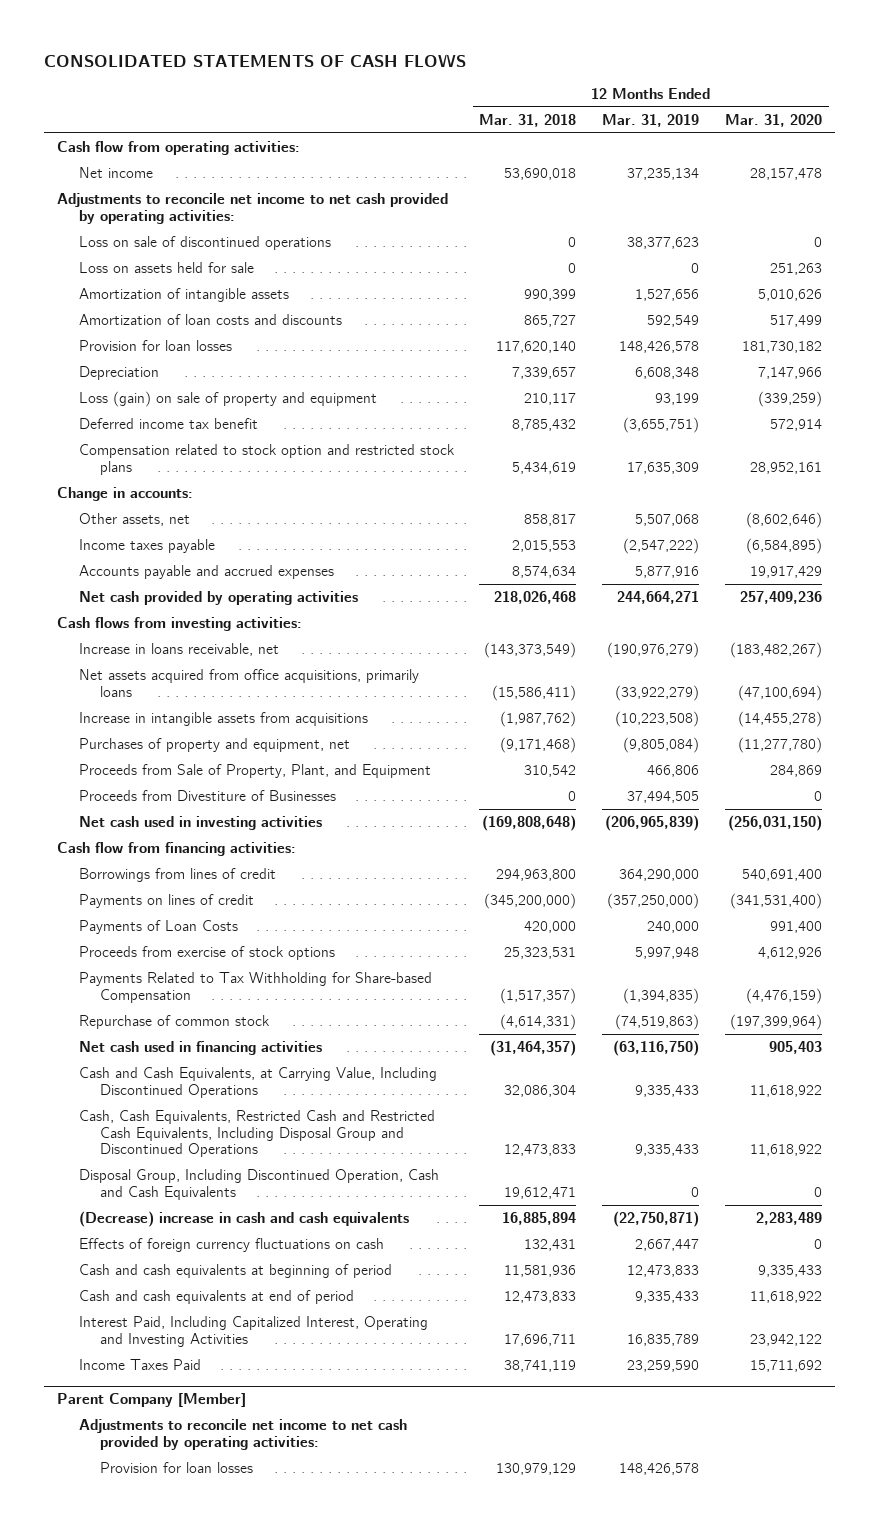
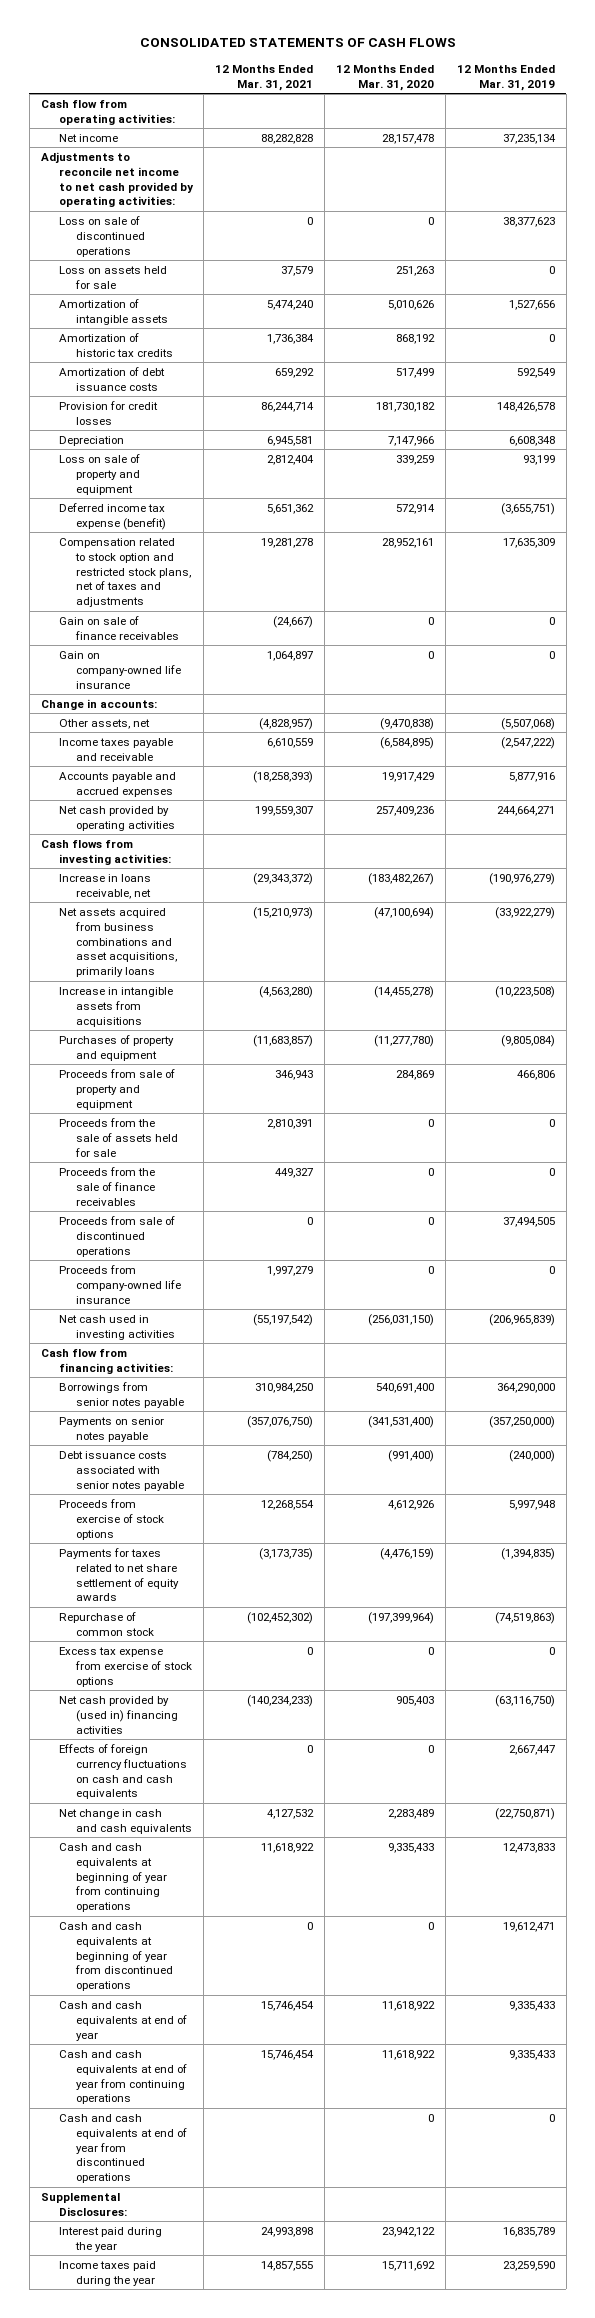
- | 12 Months Ended Mar. 31, 2018 | 12 Months Ended Mar. 31, 2019 | 12 Months Ended Mar. 31, 2020
+ | 12 Months Ended Mar. 31, 2021 | 12 Months Ended Mar. 31, 2020 | 12 Months Ended Mar. 31, 2019
- Amortization of loan costs and discounts | 865,727 | 592,549 | 517,499
- Provision for loan losses | 117,620,140 | 148,426,578 | 181,730,182
+ Amortization of historic tax credits | 1,736,384 | 868,192 | 0
+ Amortization of debt issuance costs | 659,292 | 517,499 | 592,549
+ Provision for credit losses | 86,244,714 | 181,730,182 | 148,426,578
- Loss (gain) on sale of property and equipment | 210,117 | 93,199 | (339,259)
- Deferred income tax benefit | 8,785,432 | (3,655,751) | 572,914
- Compensation related to stock option and restricted stock plans | 5,434,619 | 17,635,309 | 28,952,161
+ Loss on sale of property and equipment | 2,812,404 | 339,259 | 93,199
+ Deferred income tax expense (benefit) | 5,651,362 | 572,914 | (3,655,751)
+ Compensation related to stock option and restricted stock plans, net of taxes and adjustments | 19,281,278 | 28,952,161 | 17,635,309
+ Gain on sale of finance receivables | (24,667) | 0 | 0
+ Gain on company-owned life insurance | 1,064,897 | 0 | 0
- Other assets, net | 858,817 | 5,507,068 | (8,602,646)
- Income taxes payable | 2,015,553 | (2,547,222) | (6,584,895)
+ Other assets, net | (4,828,957) | (9,470,838) | (5,507,068)
+ Income taxes payable and receivable | 6,610,559 | (6,584,895) | (2,547,222)
- Net assets acquired from office acquisitions, primarily loans | (15,586,411) | (33,922,279) | (47,100,694)
+ Net assets acquired from business combinations and asset acquisitions, primarily loans | (15,210,973) | (47,100,694) | (33,922,279)
- Purchases of property and equipment, net | (9,171,468) | (9,805,084) | (11,277,780)
- Proceeds from Sale of Property, Plant, and Equipment | 310,542 | 466,806 | 284,869
- Proceeds from Divestiture of Businesses | 0 | 37,494,505 | 0
+ Purchases of property and equipment | (11,683,857) | (11,277,780) | (9,805,084)
+ Proceeds from sale of property and equipment | 346,943 | 284,869 | 466,806
+ Proceeds from the sale of assets held for sale | 2,810,391 | 0 | 0
+ Proceeds from the sale of finance receivables | 449,327 | 0 | 0
+ Proceeds from sale of discontinued operations | 0 | 0 | 37,494,505
+ Proceeds from company-owned life insurance | 1,997,279 | 0 | 0
- Borrowings from lines of credit | 294,963,800 | 364,290,000 | 540,691,400
- Payments on lines of credit | (345,200,000) | (357,250,000) | (341,531,400)
- Payments of Loan Costs | 420,000 | 240,000 | 991,400
+ Borrowings from senior notes payable | 310,984,250 | 540,691,400 | 364,290,000
+ Payments on senior notes payable | (357,076,750) | (341,531,400) | (357,250,000)
+ Debt issuance costs associated with senior notes payable | (784,250) | (991,400) | (240,000)
- Payments Related to Tax Withholding for Share-based Compensation | (1,517,357) | (1,394,835) | (4,476,159)
+ Payments for taxes related to net share settlement of equity awards | (3,173,735) | (4,476,159) | (1,394,835)
- Net cash used in financing activities | (31,464,357) | (63,116,750) | 905,403
- Cash and Cash Equivalents, at Carrying Value, Including Discontinued Operations | 32,086,304 | 9,335,433 | 11,618,922
- Cash, Cash Equivalents, Restricted Cash and Restricted Cash Equivalents, Including Disposal Group and Discontinued Operations | 12,473,833 | 9,335,433 | 11,618,922
- Disposal Group, Including Discontinued Operation, Cash and Cash Equivalents | 19,612,471 | 0 | 0
- (Decrease) increase in cash and cash equivalents | 16,885,894 | (22,750,871) | 2,283,489
- Effects of foreign currency fluctuations on cash | 132,431 | 2,667,447 | 0
- Cash and cash equivalents at beginning of period | 11,581,936 | 12,473,833 | 9,335,433
- Cash and cash equivalents at end of period | 12,473,833 | 9,335,433 | 11,618,922
- Interest Paid, Including Capitalized Interest, Operating and Investing Activities | 17,696,711 | 16,835,789 | 23,942,122
- Income Taxes Paid | 38,741,119 | 23,259,590 | 15,711,692
- Parent Company [Member]
- Adjustments to reconcile net income to net cash provided by operating activities:
- Provision for loan losses | 130,979,129 | 148,426,578 |
+ Excess tax expense from exercise of stock options | 0 | 0 | 0
+ Net cash provided by (used in) financing activities | (140,234,233) | 905,403 | (63,116,750)
+ Effects of foreign currency fluctuations on cash and cash equivalents | 0 | 0 | 2,667,447
+ Net change in cash and cash equivalents | 4,127,532 | 2,283,489 | (22,750,871)
+ Cash and cash equivalents at beginning of year from continuing operations | 11,618,922 | 9,335,433 | 12,473,833
+ Cash and cash equivalents at beginning of year from discontinued operations | 0 | 0 | 19,612,471
+ Cash and cash equivalents at end of year | 15,746,454 | 11,618,922 | 9,335,433
+ Cash and cash equivalents at end of year from continuing operations | 15,746,454 | 11,618,922 | 9,335,433
+ Cash and cash equivalents at end of year from discontinued operations | | 0 | 0
+ Supplemental Disclosures:
+ Interest paid during the year | 24,993,898 | 23,942,122 | 16,835,789
+ Income taxes paid during the year | 14,857,555 | 15,711,692 | 23,259,590

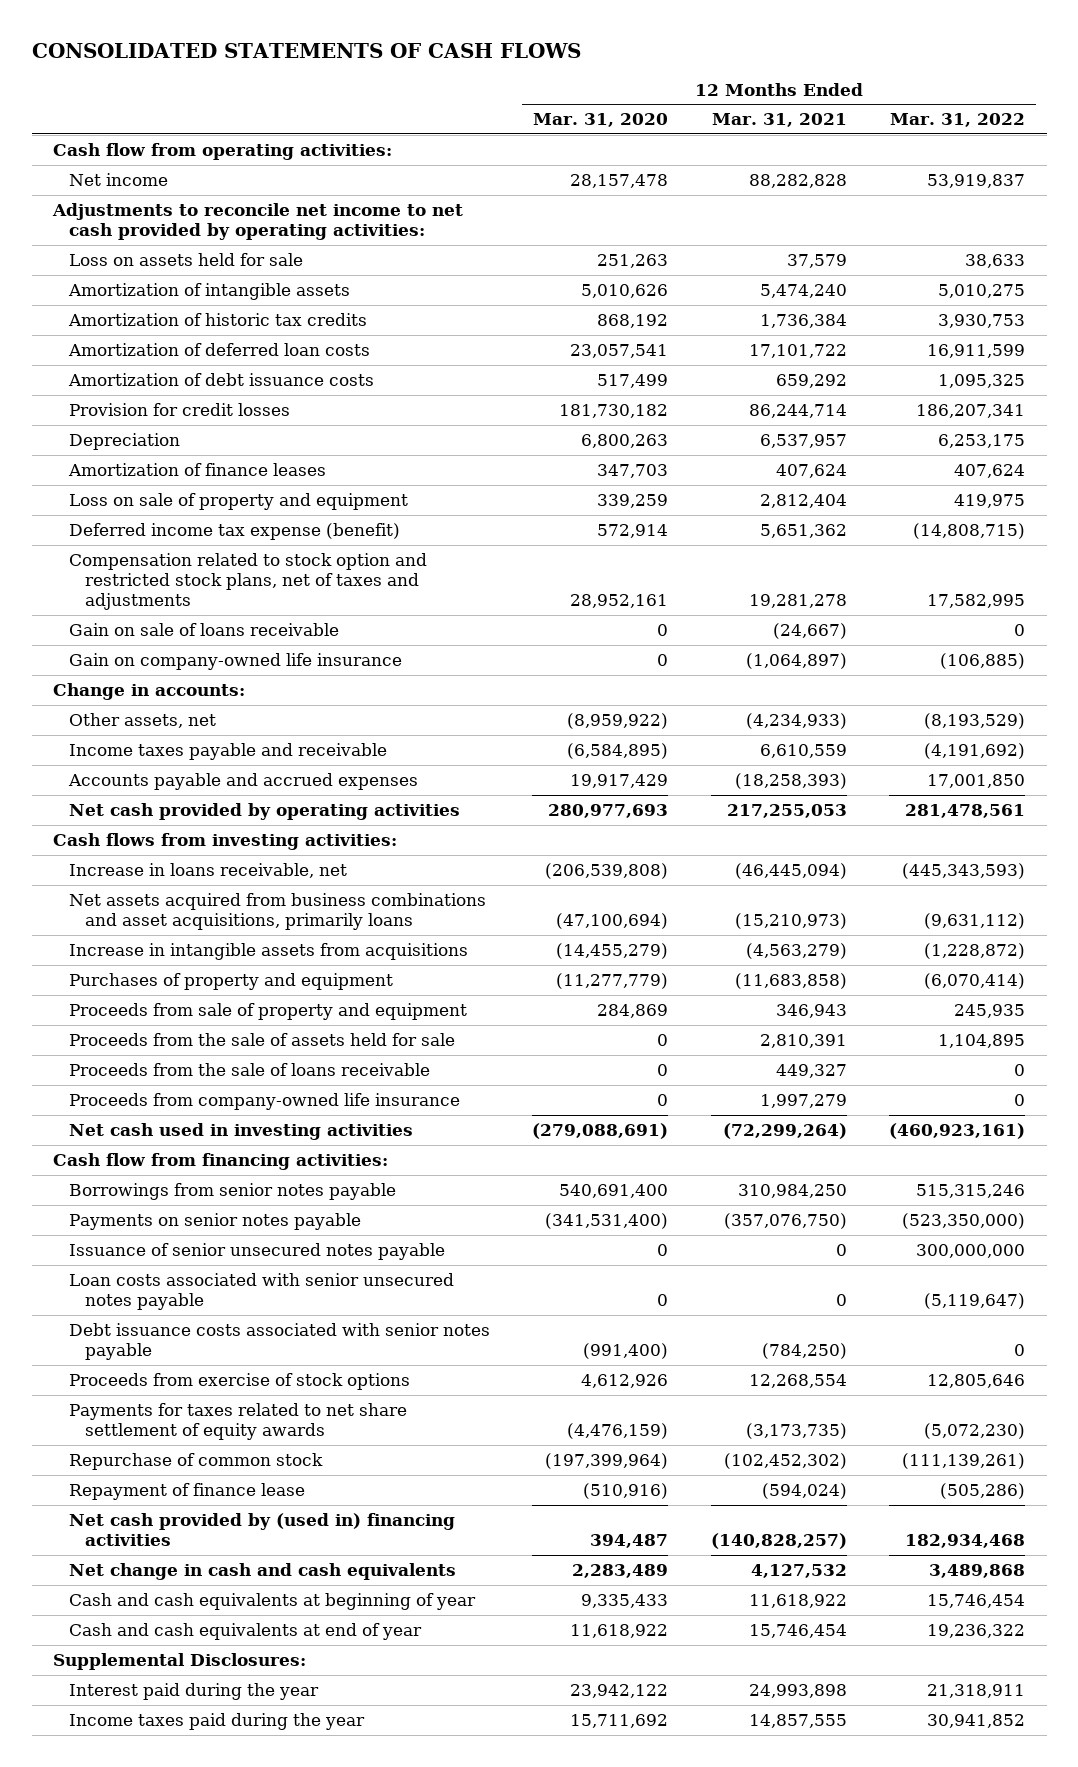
- | 12 Months Ended Mar. 31, 2021 | 12 Months Ended Mar. 31, 2020 | 12 Months Ended Mar. 31, 2019
+ | 12 Months Ended Mar. 31, 2020 | 12 Months Ended Mar. 31, 2021 | 12 Months Ended Mar. 31, 2022
- Loss on sale of discontinued operations | 0 | 0 | 38,377,623
+ Amortization of deferred loan costs | 23,057,541 | 17,101,722 | 16,911,599
- Depreciation | 6,945,581 | 7,147,966 | 6,608,348
+ Depreciation | 6,800,263 | 6,537,957 | 6,253,175
+ Amortization of finance leases | 347,703 | 407,624 | 407,624
- Gain on sale of finance receivables | (24,667) | 0 | 0
- Gain on company-owned life insurance | 1,064,897 | 0 | 0
+ Gain on sale of loans receivable | 0 | (24,667) | 0
+ Gain on company-owned life insurance | 0 | (1,064,897) | (106,885)
- Other assets, net | (4,828,957) | (9,470,838) | (5,507,068)
+ Other assets, net | (8,959,922) | (4,234,933) | (8,193,529)
- Net cash provided by operating activities | 199,559,307 | 257,409,236 | 244,664,271
+ Net cash provided by operating activities | 280,977,693 | 217,255,053 | 281,478,561
- Increase in loans receivable, net | (29,343,372) | (183,482,267) | (190,976,279)
+ Increase in loans receivable, net | (206,539,808) | (46,445,094) | (445,343,593)
- Increase in intangible assets from acquisitions | (4,563,280) | (14,455,278) | (10,223,508)
- Purchases of property and equipment | (11,683,857) | (11,277,780) | (9,805,084)
+ Increase in intangible assets from acquisitions | (14,455,279) | (4,563,279) | (1,228,872)
+ Purchases of property and equipment | (11,277,779) | (11,683,858) | (6,070,414)
- Proceeds from the sale of finance receivables | 449,327 | 0 | 0
- Proceeds from sale of discontinued operations | 0 | 0 | 37,494,505
+ Proceeds from the sale of loans receivable | 0 | 449,327 | 0
- Net cash used in investing activities | (55,197,542) | (256,031,150) | (206,965,839)
+ Net cash used in investing activities | (279,088,691) | (72,299,264) | (460,923,161)
+ Issuance of senior unsecured notes payable | 0 | 0 | 300,000,000
+ Loan costs associated with senior unsecured notes payable | 0 | 0 | (5,119,647)
- Excess tax expense from exercise of stock options | 0 | 0 | 0
- Net cash provided by (used in) financing activities | (140,234,233) | 905,403 | (63,116,750)
- Effects of foreign currency fluctuations on cash and cash equivalents | 0 | 0 | 2,667,447
+ Repayment of finance lease | (510,916) | (594,024) | (505,286)
+ Net cash provided by (used in) financing activities | 394,487 | (140,828,257) | 182,934,468
- Cash and cash equivalents at beginning of year from continuing operations | 11,618,922 | 9,335,433 | 12,473,833
- Cash and cash equivalents at beginning of year from discontinued operations | 0 | 0 | 19,612,471
+ Cash and cash equivalents at beginning of year | 9,335,433 | 11,618,922 | 15,746,454
- Cash and cash equivalents at end of year from continuing operations | 15,746,454 | 11,618,922 | 9,335,433
- Cash and cash equivalents at end of year from discontinued operations | | 0 | 0

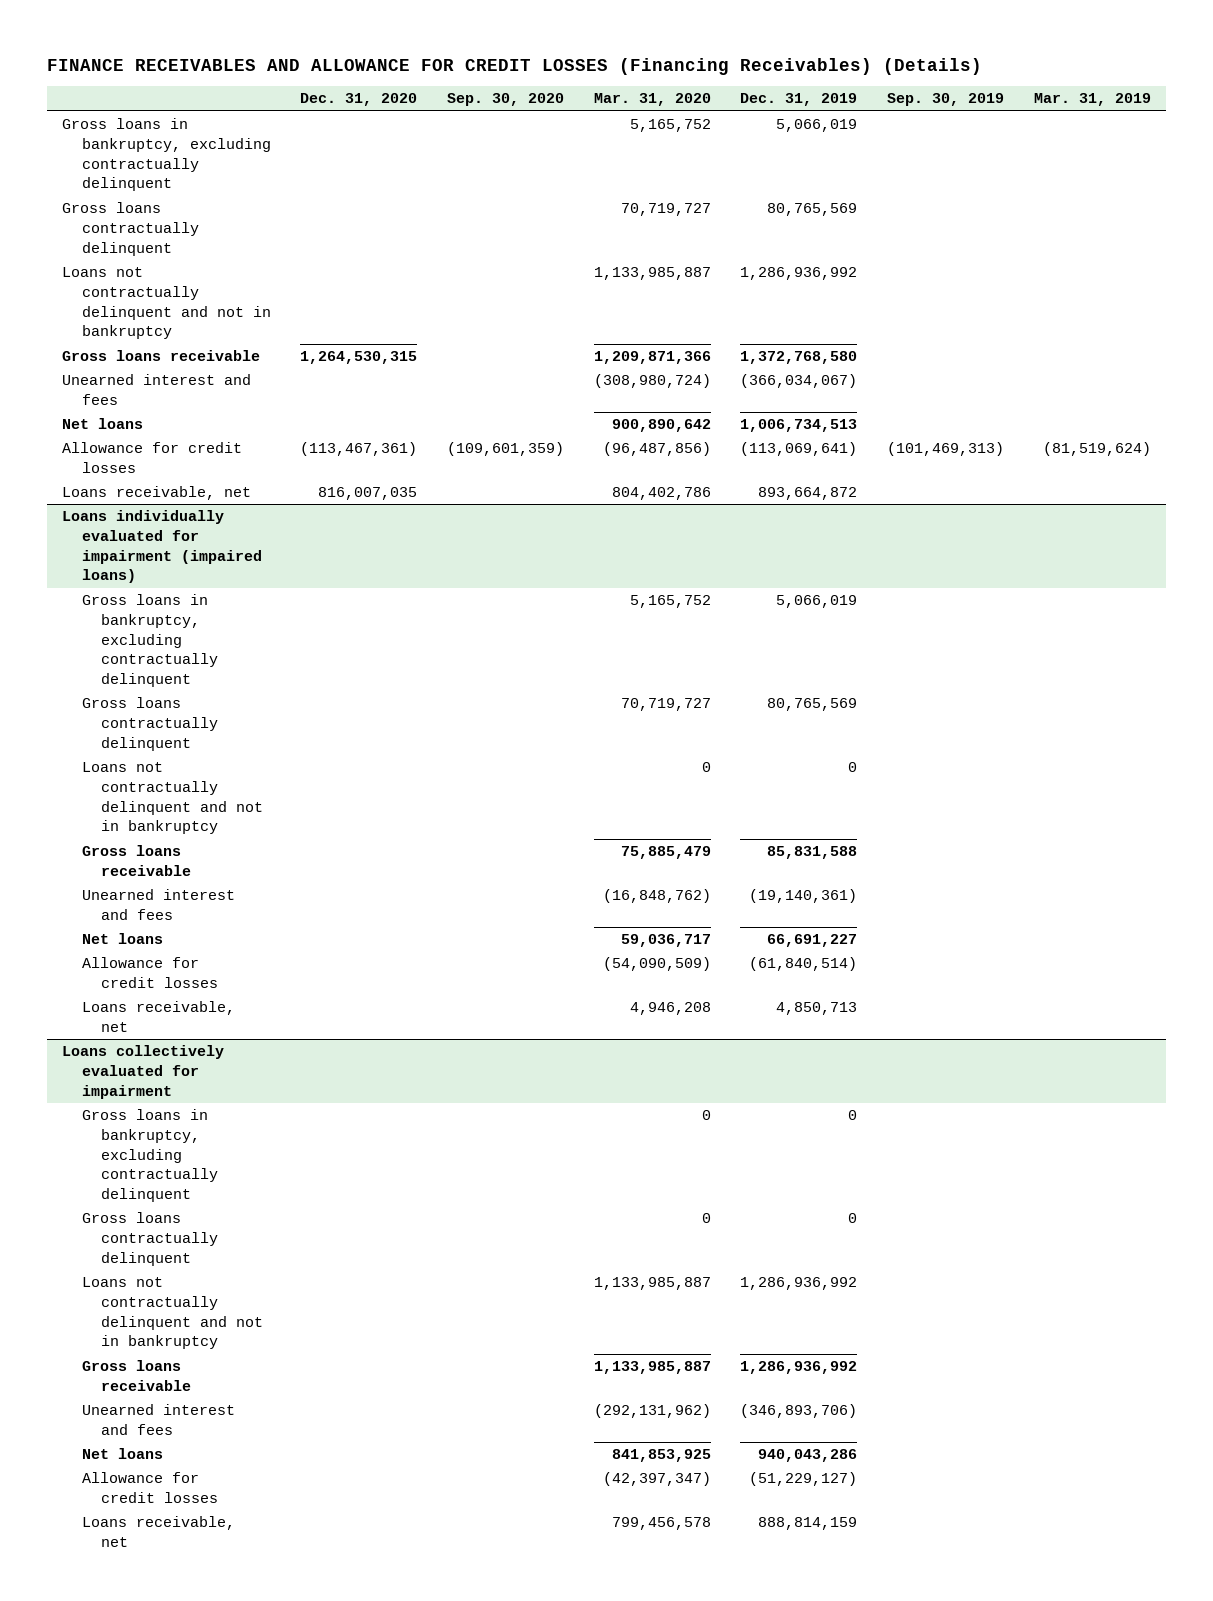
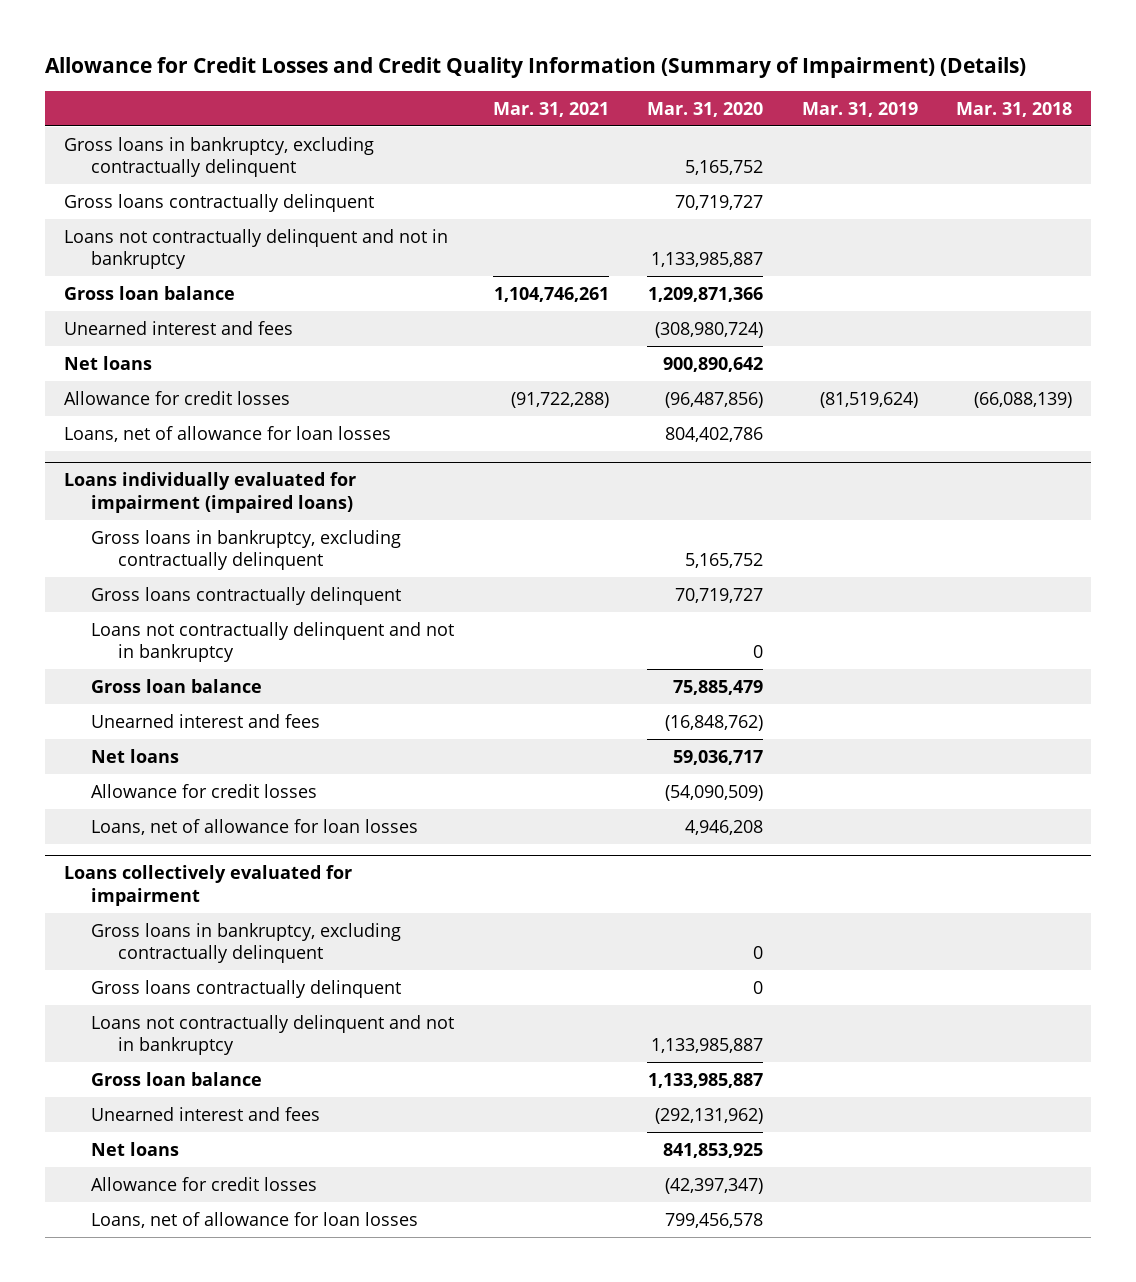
- FINANCE RECEIVABLES AND ALLOWANCE FOR CREDIT LOSSES (Financing Receivables) (Details)
+ Allowance for Credit Losses and Credit Quality Information (Summary of Impairment) (Details)
- | Dec. 31, 2020 | Sep. 30, 2020 | Mar. 31, 2020 | Dec. 31, 2019 | Sep. 30, 2019 | Mar. 31, 2019
+ | Mar. 31, 2021 | Mar. 31, 2020 | Mar. 31, 2019 | Mar. 31, 2018
- Gross loans receivable | 1,264,530,315 | | 1,209,871,366 | 1,372,768,580 | |
+ Gross loan balance | 1,104,746,261 | 1,209,871,366 | |
- Loans receivable, net | 816,007,035 | | 804,402,786 | 893,664,872 | |
+ Loans, net of allowance for loan losses | | 804,402,786 | |
@ Loans individually evaluated for impairment (impaired loans)
- Gross loans receivable | | | 75,885,479 | 85,831,588 | |
+ Gross loan balance | | 75,885,479 | |
- Loans receivable, net | | | 4,946,208 | 4,850,713 | |
+ Loans, net of allowance for loan losses | | 4,946,208 | |
@ Loans collectively evaluated for impairment
- Gross loans receivable | | | 1,133,985,887 | 1,286,936,992 | |
+ Gross loan balance | | 1,133,985,887 | |
- Loans receivable, net | | | 799,456,578 | 888,814,159 | |
+ Loans, net of allowance for loan losses | | 799,456,578 | |

